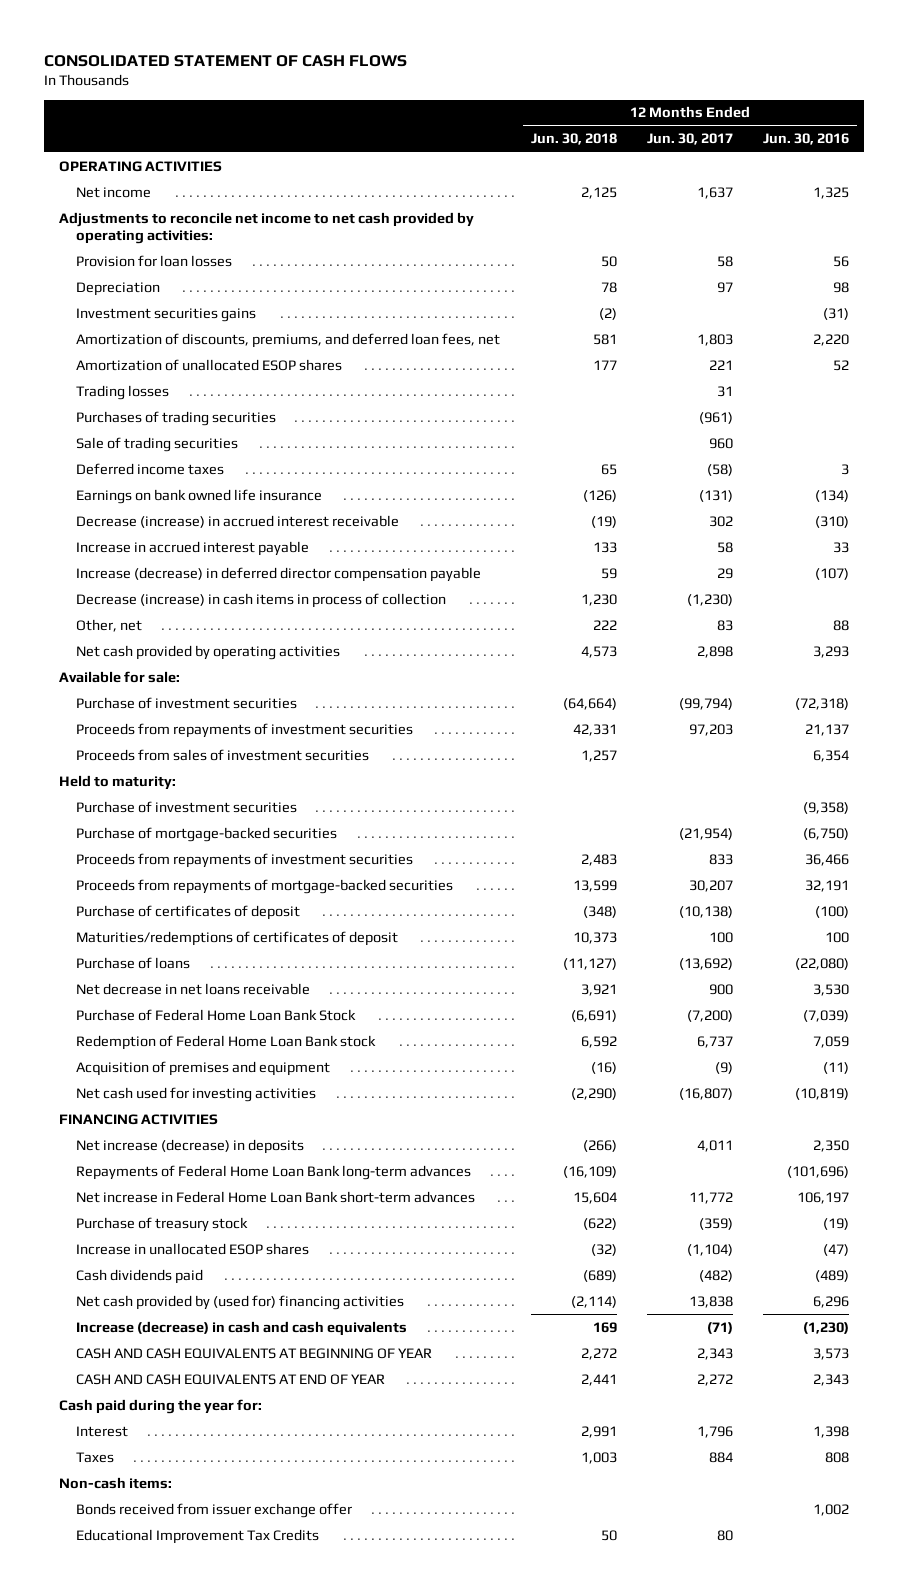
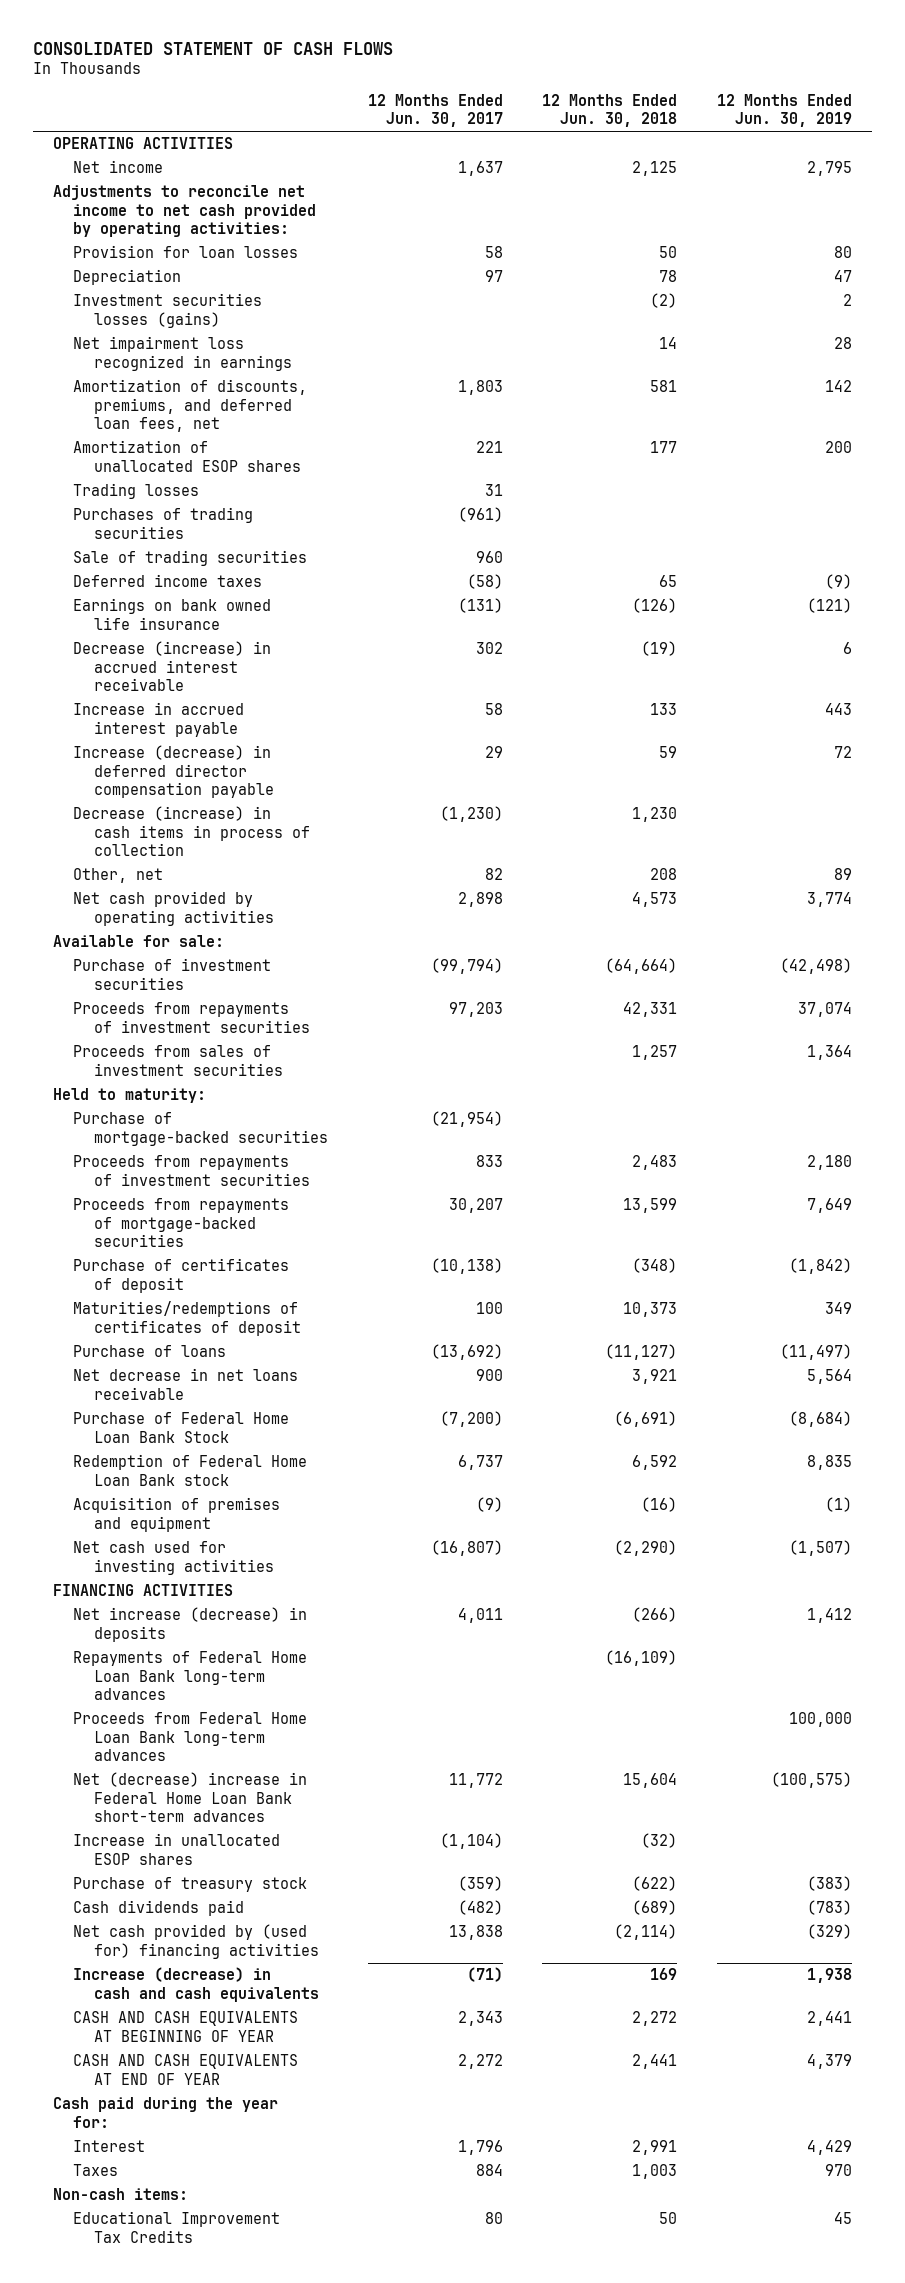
- | 12 Months Ended Jun. 30, 2018 | 12 Months Ended Jun. 30, 2017 | 12 Months Ended Jun. 30, 2016
+ | 12 Months Ended Jun. 30, 2017 | 12 Months Ended Jun. 30, 2018 | 12 Months Ended Jun. 30, 2019
- Investment securities gains | (2) | | (31)
+ Investment securities losses (gains) | | (2) | 2
+ Net impairment loss recognized in earnings | | 14 | 28
- Other, net | 222 | 83 | 88
+ Other, net | 82 | 208 | 89
- Purchase of investment securities | | | (9,358)
- Net increase in Federal Home Loan Bank short-term advances | 15,604 | 11,772 | 106,197
+ Proceeds from Federal Home Loan Bank long-term advances | | | 100,000
+ Net (decrease) increase in Federal Home Loan Bank short-term advances | 11,772 | 15,604 | (100,575)
moved down: Purchase of treasury stock | (359) | (622) | (383)
- Bonds received from issuer exchange offer | | | 1,002

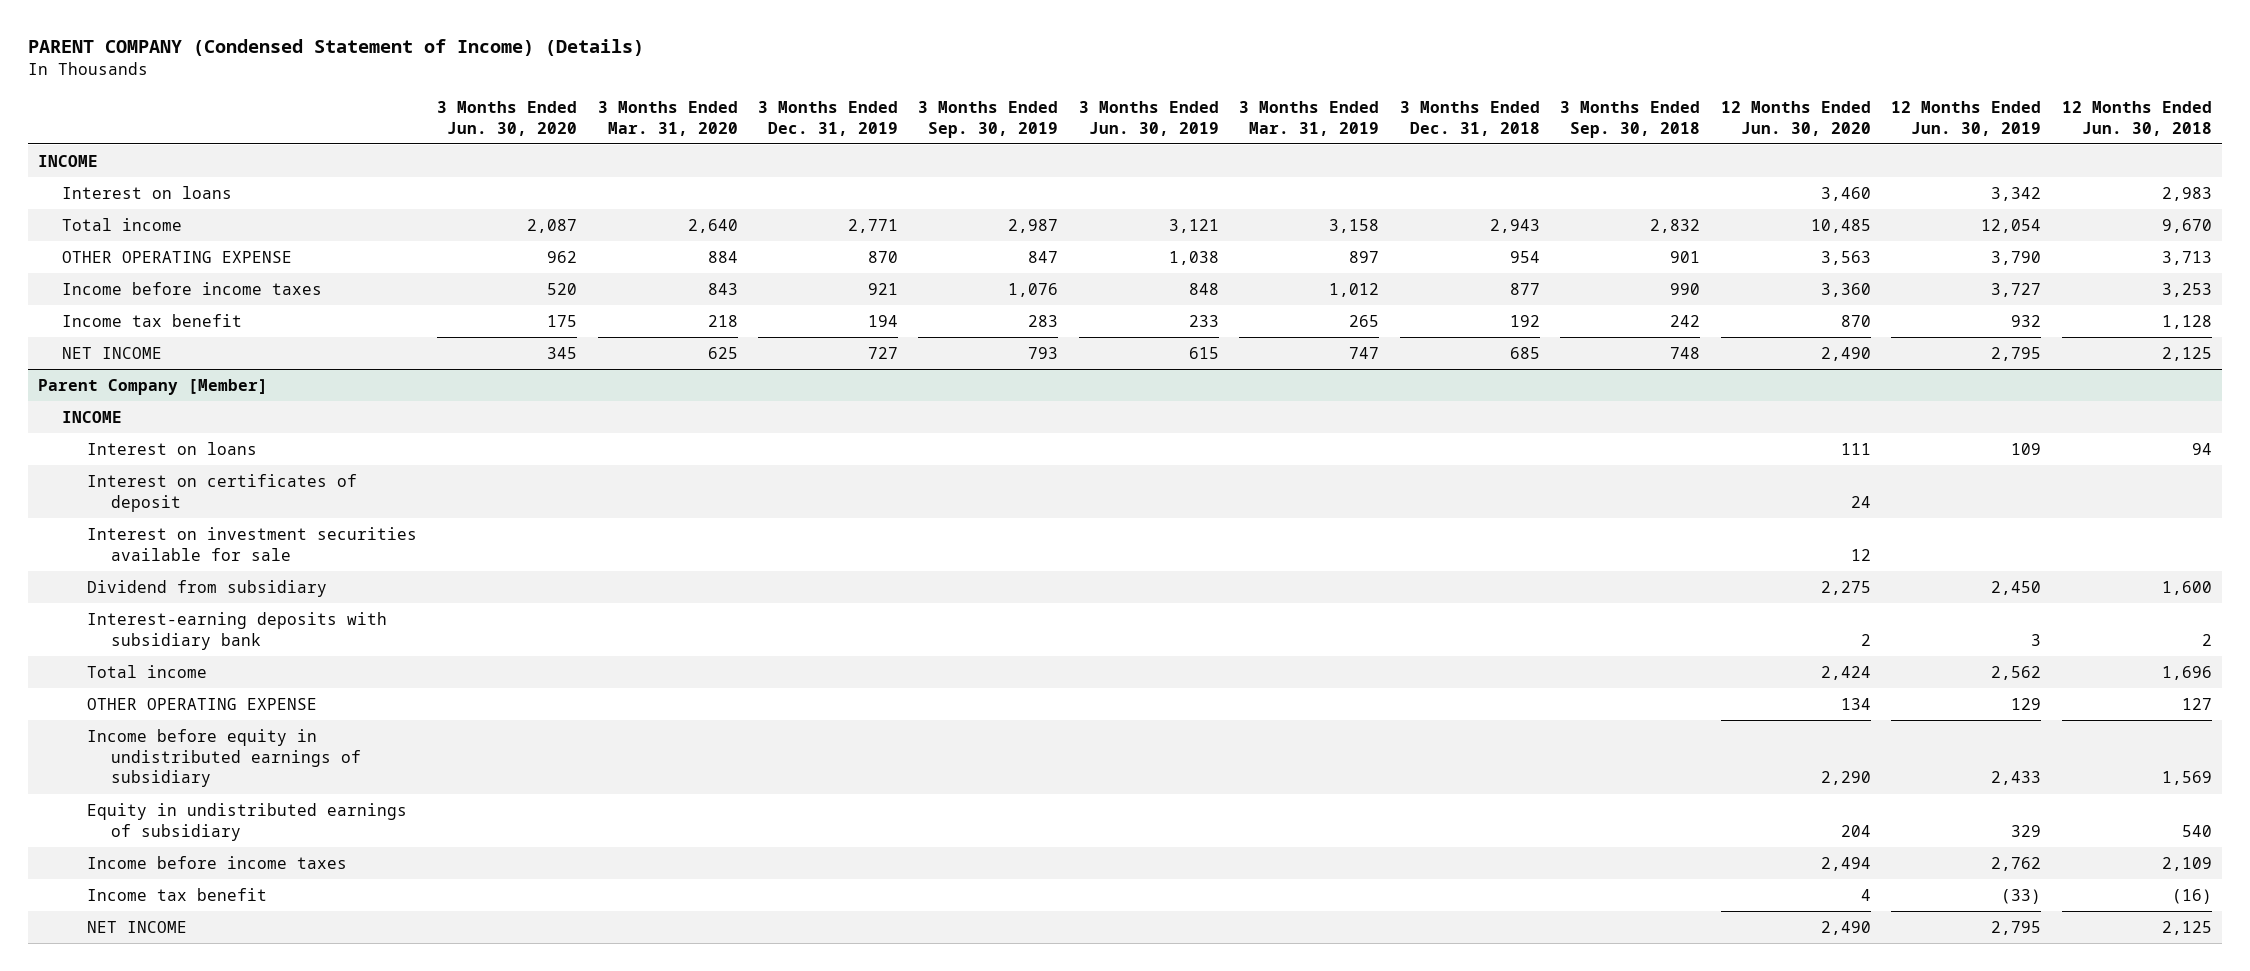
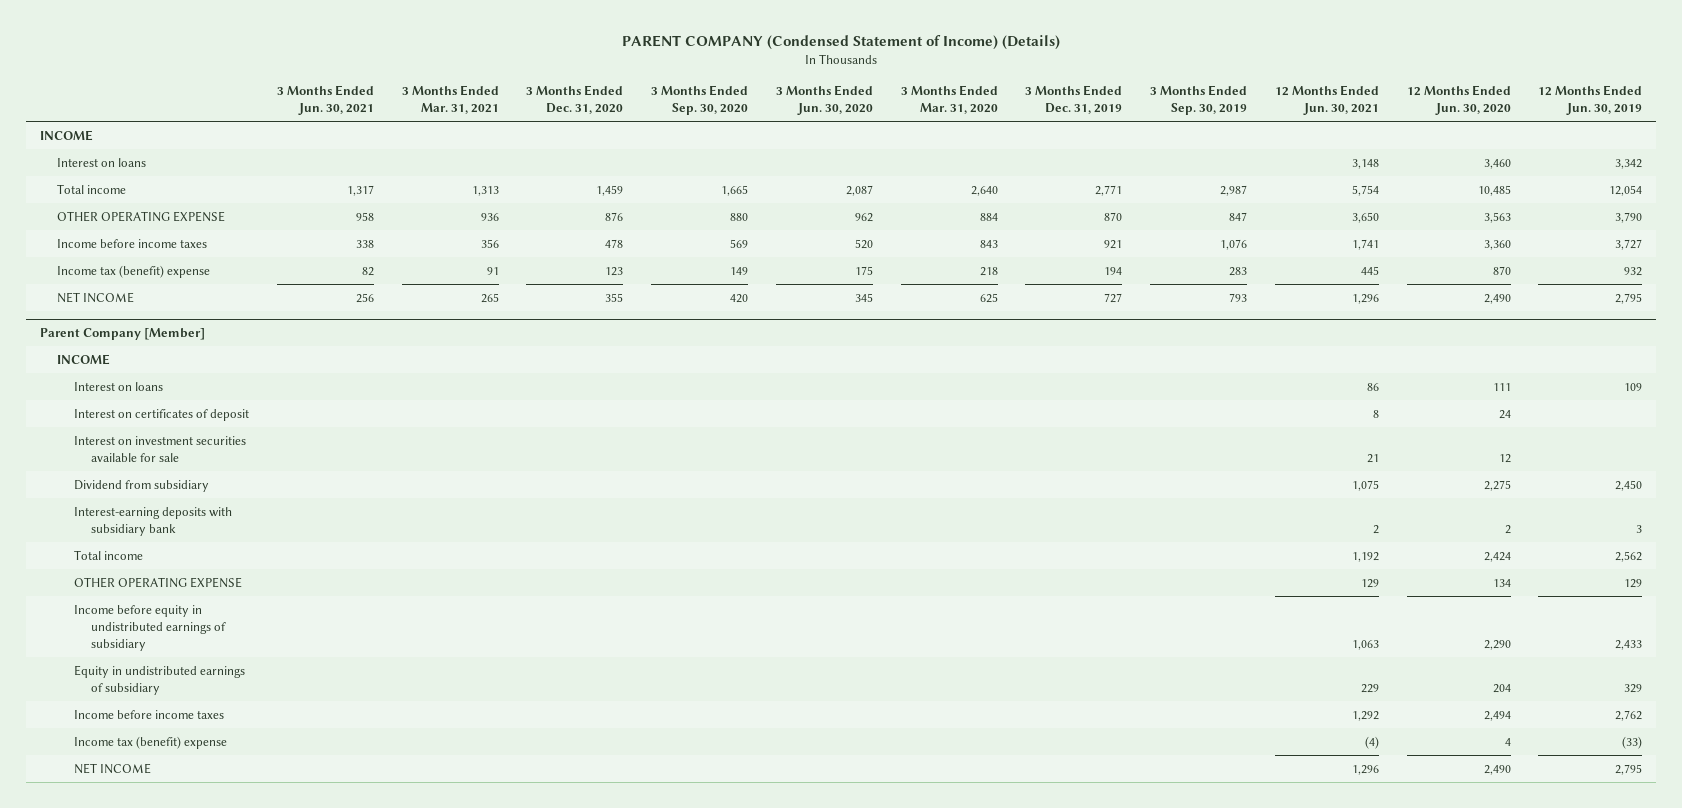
- | 3 Months Ended Jun. 30, 2020 | 3 Months Ended Mar. 31, 2020 | 3 Months Ended Dec. 31, 2019 | 3 Months Ended Sep. 30, 2019 | 3 Months Ended Jun. 30, 2019 | 3 Months Ended Mar. 31, 2019 | 3 Months Ended Dec. 31, 2018 | 3 Months Ended Sep. 30, 2018 | 12 Months Ended Jun. 30, 2020 | 12 Months Ended Jun. 30, 2019 | 12 Months Ended Jun. 30, 2018
+ | 3 Months Ended Jun. 30, 2021 | 3 Months Ended Mar. 31, 2021 | 3 Months Ended Dec. 31, 2020 | 3 Months Ended Sep. 30, 2020 | 3 Months Ended Jun. 30, 2020 | 3 Months Ended Mar. 31, 2020 | 3 Months Ended Dec. 31, 2019 | 3 Months Ended Sep. 30, 2019 | 12 Months Ended Jun. 30, 2021 | 12 Months Ended Jun. 30, 2020 | 12 Months Ended Jun. 30, 2019
- Income tax benefit | 175 | 218 | 194 | 283 | 233 | 265 | 192 | 242 | 870 | 932 | 1,128
+ Income tax (benefit) expense | 82 | 91 | 123 | 149 | 175 | 218 | 194 | 283 | 445 | 870 | 932
@ Parent Company [Member]
- Income tax benefit | | | | | | | | | 4 | (33) | (16)
+ Income tax (benefit) expense | | | | | | | | | (4) | 4 | (33)

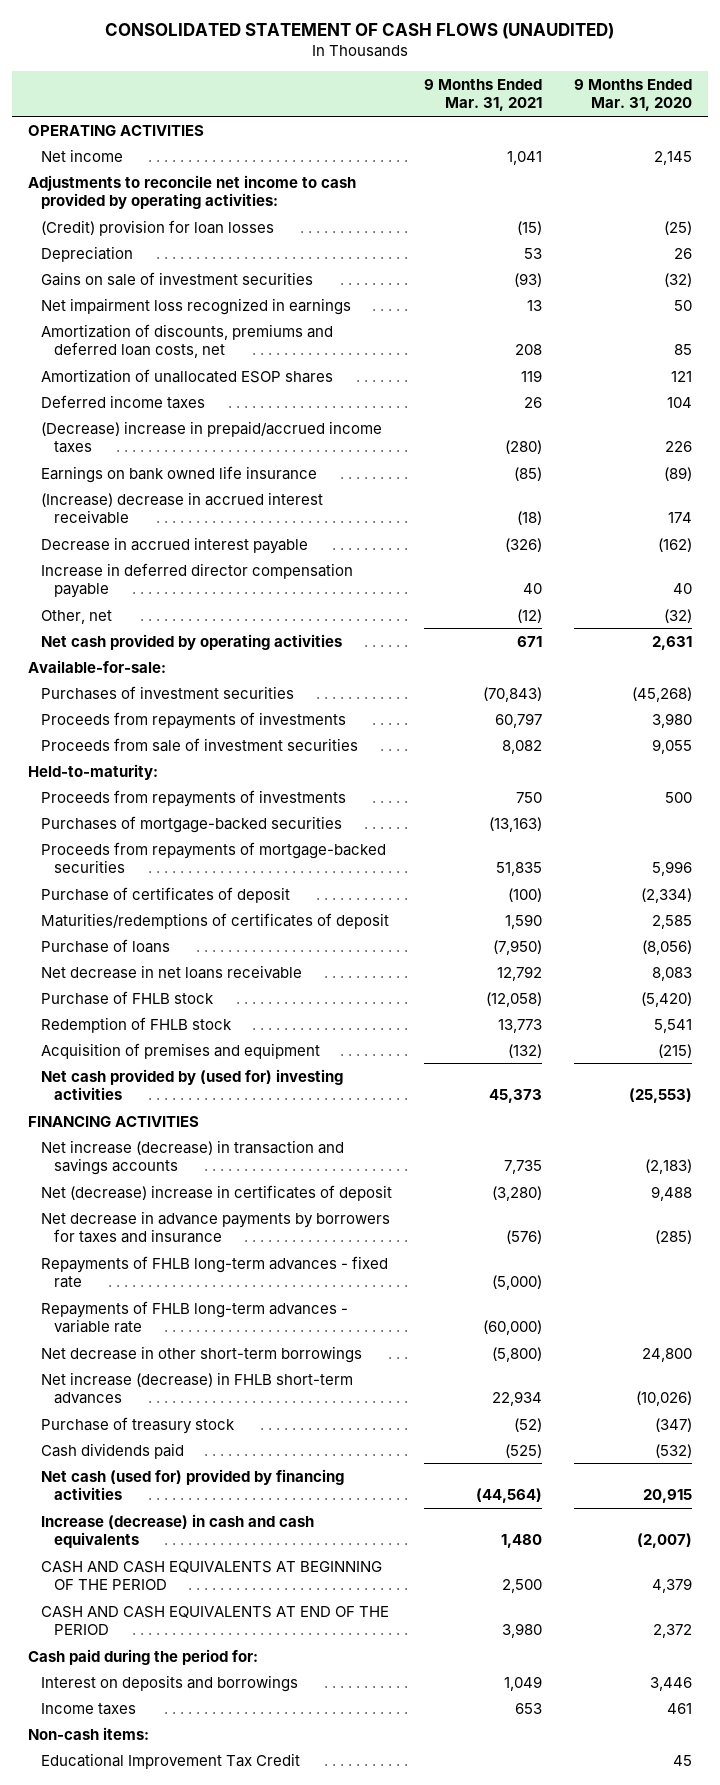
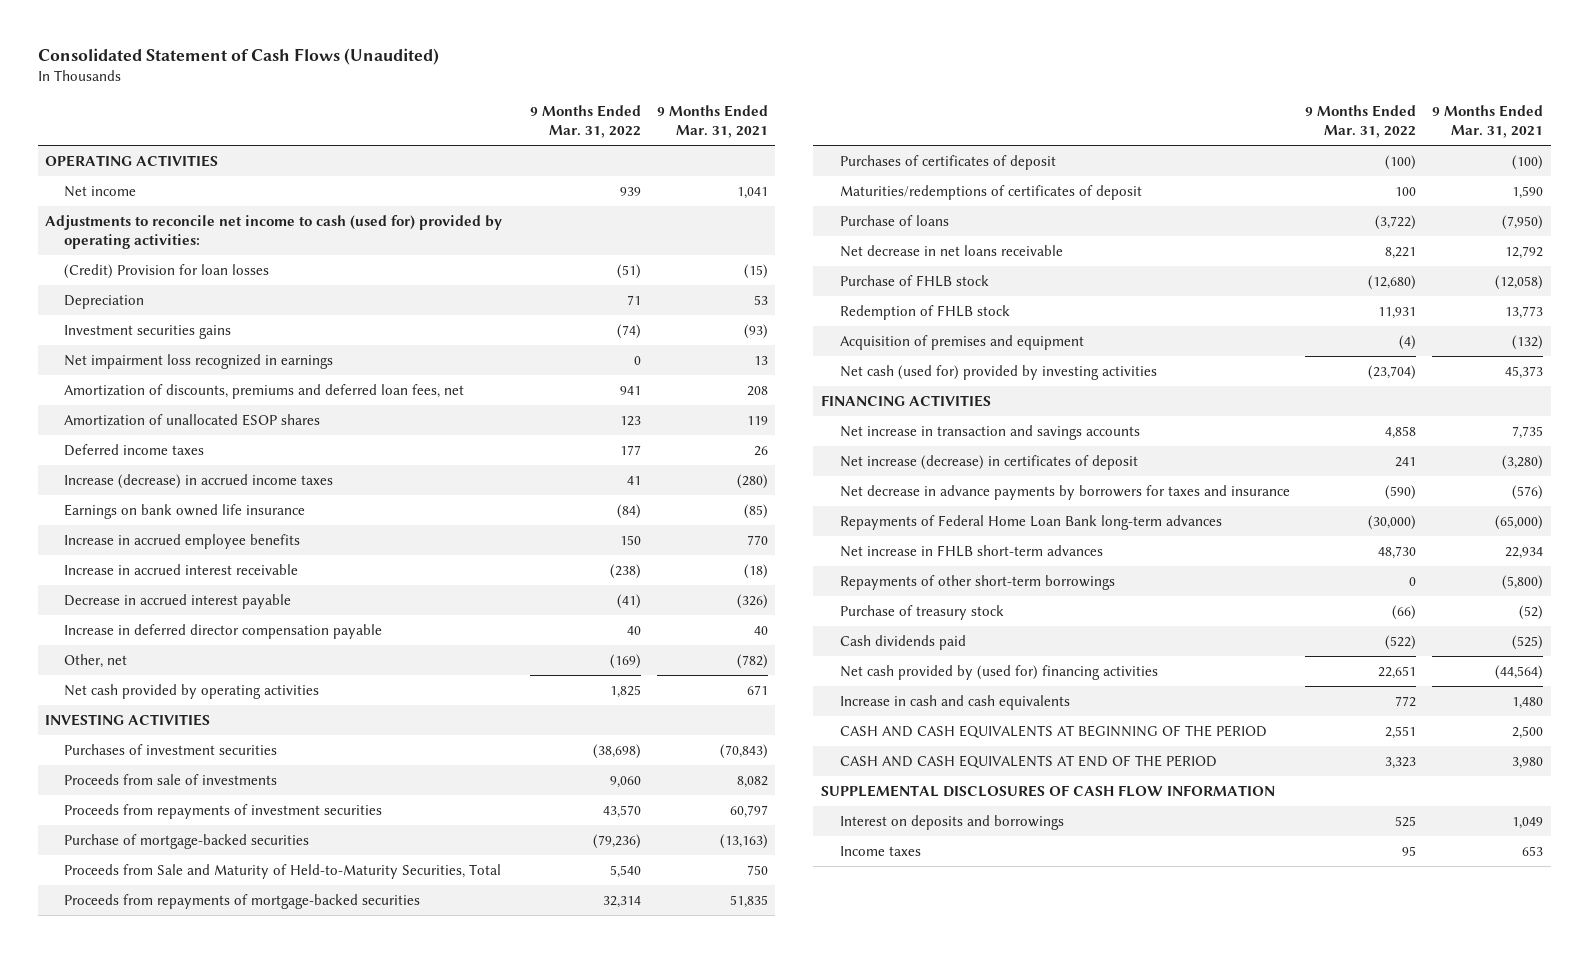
- CONSOLIDATED STATEMENT OF CASH FLOWS (UNAUDITED)
+ Consolidated Statement of Cash Flows (Unaudited)
- | 9 Months Ended Mar. 31, 2021 | 9 Months Ended Mar. 31, 2020
+ | 9 Months Ended Mar. 31, 2022 | 9 Months Ended Mar. 31, 2021
- Adjustments to reconcile net income to cash provided by operating activities:
- (Credit) provision for loan losses | (15) | (25)
+ Adjustments to reconcile net income to cash (used for) provided by operating activities:
+ (Credit) Provision for loan losses | (51) | (15)
- Gains on sale of investment securities | (93) | (32)
+ Investment securities gains | (74) | (93)
- Amortization of discounts, premiums and deferred loan costs, net | 208 | 85
+ Amortization of discounts, premiums and deferred loan fees, net | 941 | 208
- (Decrease) increase in prepaid/accrued income taxes | (280) | 226
+ Increase (decrease) in accrued income taxes | 41 | (280)
- (Increase) decrease in accrued interest receivable | (18) | 174
+ Increase in accrued employee benefits | 150 | 770
+ Increase in accrued interest receivable | (238) | (18)
- Other, net | (12) | (32)
+ Other, net | (169) | (782)
- Available-for-sale:
+ INVESTING ACTIVITIES
- Proceeds from repayments of investments | 60,797 | 3,980
- Proceeds from sale of investment securities | 8,082 | 9,055
- Held-to-maturity:
- Proceeds from repayments of investments | 750 | 500
- Purchases of mortgage-backed securities | (13,163) |
+ Proceeds from sale of investments | 9,060 | 8,082
+ Proceeds from repayments of investment securities | 43,570 | 60,797
+ Purchase of mortgage-backed securities | (79,236) | (13,163)
+ Proceeds from Sale and Maturity of Held-to-Maturity Securities, Total | 5,540 | 750
- Purchase of certificates of deposit | (100) | (2,334)
+ Purchases of certificates of deposit | (100) | (100)
- Net cash provided by (used for) investing activities | 45,373 | (25,553)
+ Net cash (used for) provided by investing activities | (23,704) | 45,373
- Net increase (decrease) in transaction and savings accounts | 7,735 | (2,183)
- Net (decrease) increase in certificates of deposit | (3,280) | 9,488
+ Net increase in transaction and savings accounts | 4,858 | 7,735
+ Net increase (decrease) in certificates of deposit | 241 | (3,280)
- Repayments of FHLB long-term advances - fixed rate | (5,000) |
- Repayments of FHLB long-term advances - variable rate | (60,000) |
- Net decrease in other short-term borrowings | (5,800) | 24,800
- Net increase (decrease) in FHLB short-term advances | 22,934 | (10,026)
+ Repayments of Federal Home Loan Bank long-term advances | (30,000) | (65,000)
+ Net increase in FHLB short-term advances | 48,730 | 22,934
+ Repayments of other short-term borrowings | 0 | (5,800)
- Net cash (used for) provided by financing activities | (44,564) | 20,915
- Increase (decrease) in cash and cash equivalents | 1,480 | (2,007)
+ Net cash provided by (used for) financing activities | 22,651 | (44,564)
+ Increase in cash and cash equivalents | 772 | 1,480
- Cash paid during the period for:
+ SUPPLEMENTAL DISCLOSURES OF CASH FLOW INFORMATION
- Non-cash items:
- Educational Improvement Tax Credit | | 45

